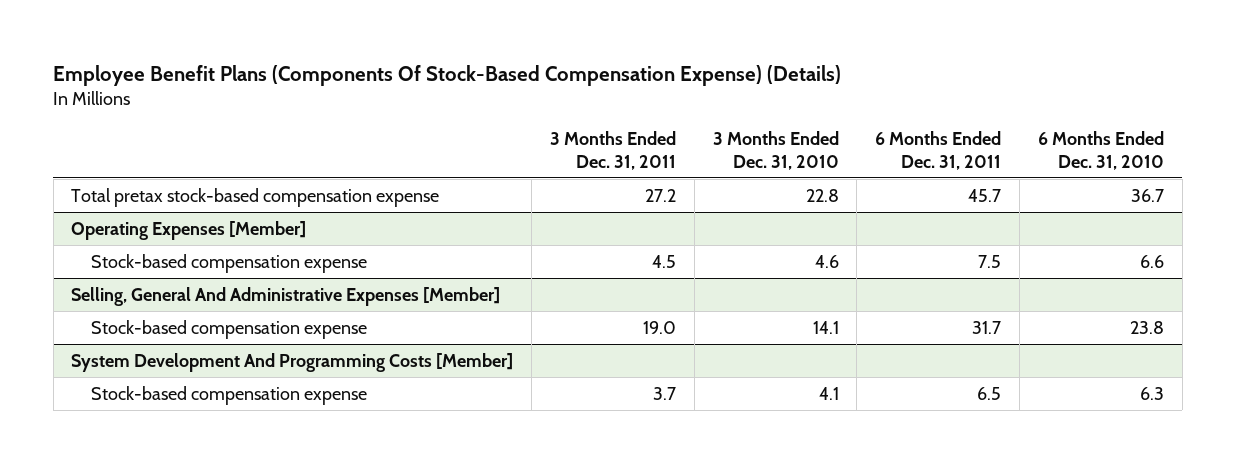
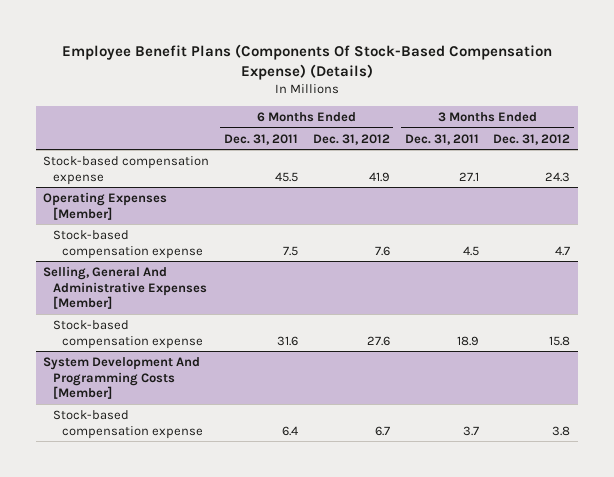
- | 3 Months Ended Dec. 31, 2011 | 3 Months Ended Dec. 31, 2010 | 6 Months Ended Dec. 31, 2011 | 6 Months Ended Dec. 31, 2010
+ | 6 Months Ended Dec. 31, 2011 | 6 Months Ended Dec. 31, 2012 | 3 Months Ended Dec. 31, 2011 | 3 Months Ended Dec. 31, 2012
- Total pretax stock-based compensation expense | 27.2 | 22.8 | 45.7 | 36.7
+ Stock-based compensation expense | 45.5 | 41.9 | 27.1 | 24.3
@ Selling, General And Administrative Expenses [Member]
- Stock-based compensation expense | 19.0 | 14.1 | 31.7 | 23.8
+ Stock-based compensation expense | 31.6 | 27.6 | 18.9 | 15.8
@ System Development And Programming Costs [Member]
- Stock-based compensation expense | 3.7 | 4.1 | 6.5 | 6.3
+ Stock-based compensation expense | 6.4 | 6.7 | 3.7 | 3.8

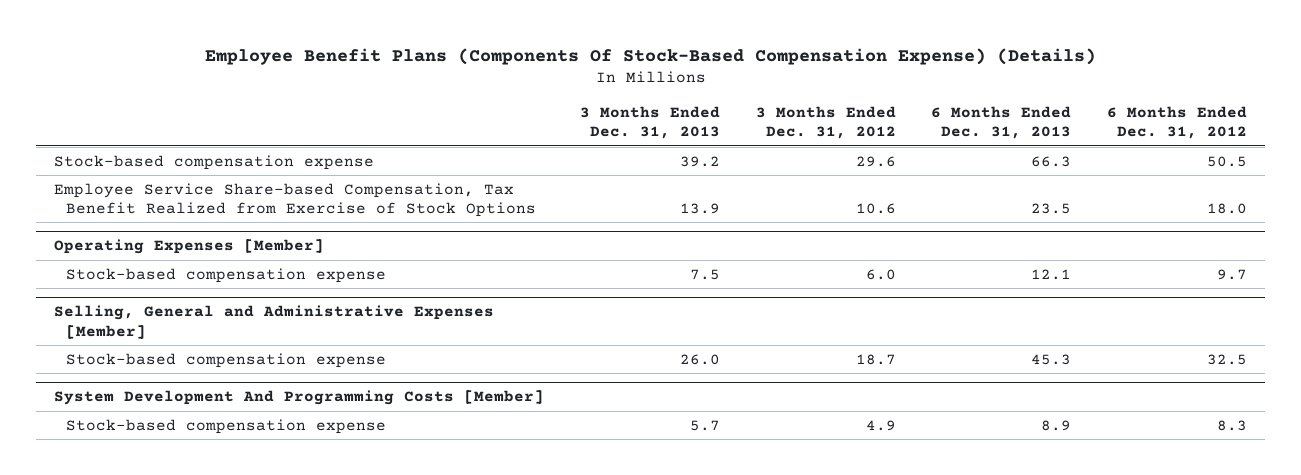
- | 6 Months Ended Dec. 31, 2011 | 6 Months Ended Dec. 31, 2012 | 3 Months Ended Dec. 31, 2011 | 3 Months Ended Dec. 31, 2012
+ | 3 Months Ended Dec. 31, 2013 | 3 Months Ended Dec. 31, 2012 | 6 Months Ended Dec. 31, 2013 | 6 Months Ended Dec. 31, 2012
- Stock-based compensation expense | 45.5 | 41.9 | 27.1 | 24.3
+ Stock-based compensation expense | 39.2 | 29.6 | 66.3 | 50.5
+ Employee Service Share-based Compensation, Tax Benefit Realized from Exercise of Stock Options | 13.9 | 10.6 | 23.5 | 18.0
@ Operating Expenses [Member]
- Stock-based compensation expense | 7.5 | 7.6 | 4.5 | 4.7
- Selling, General And Administrative Expenses [Member]
- Stock-based compensation expense | 31.6 | 27.6 | 18.9 | 15.8
@ Operating Expenses [Member]
+ Stock-based compensation expense | 7.5 | 6.0 | 12.1 | 9.7
+ Selling, General and Administrative Expenses [Member]
+ Stock-based compensation expense | 26.0 | 18.7 | 45.3 | 32.5
@ System Development And Programming Costs [Member]
- Stock-based compensation expense | 6.4 | 6.7 | 3.7 | 3.8
+ Stock-based compensation expense | 5.7 | 4.9 | 8.9 | 8.3

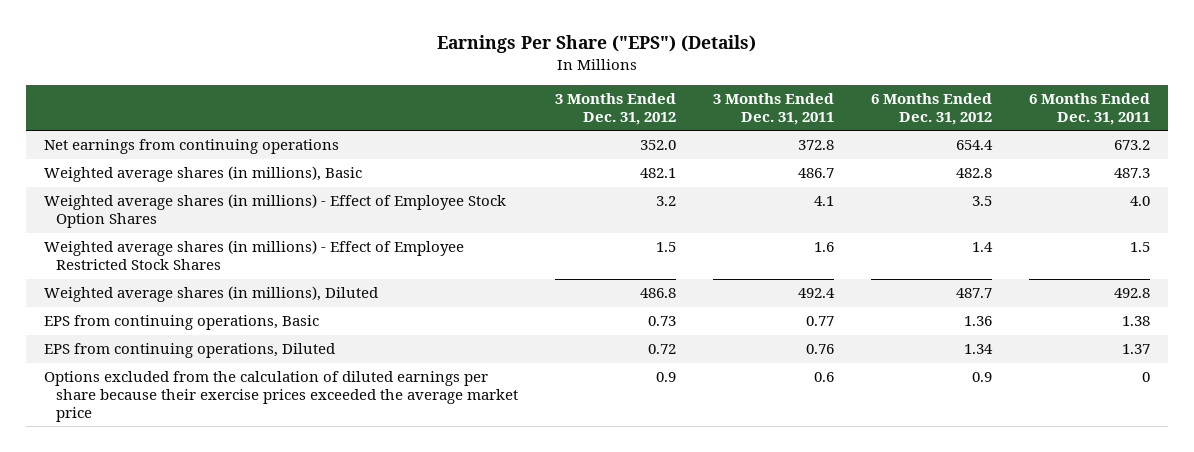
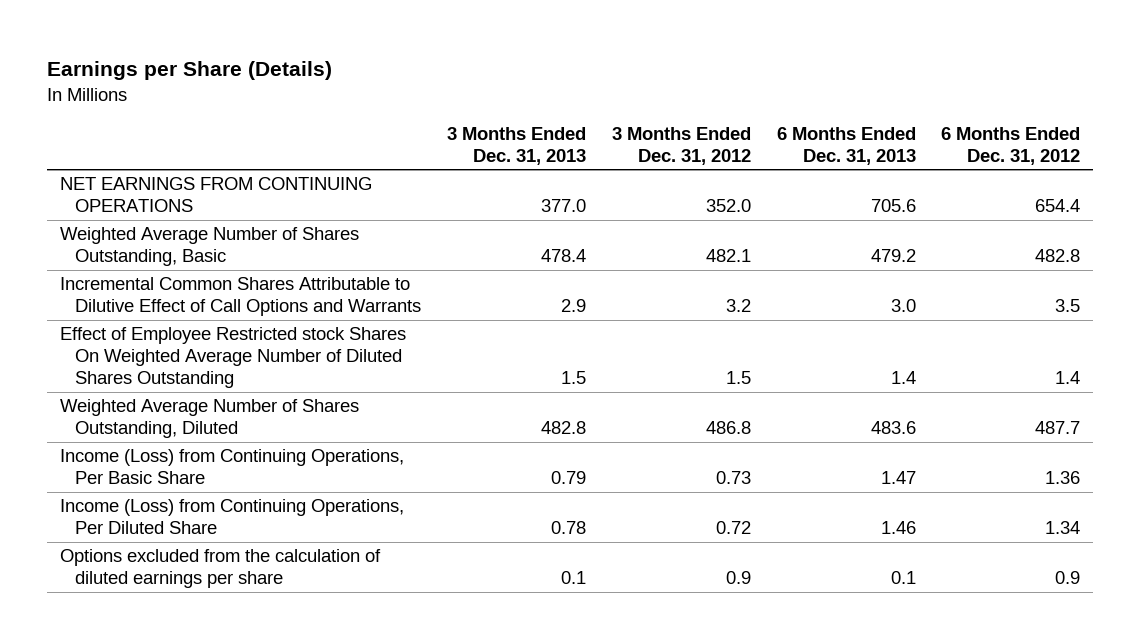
- Earnings Per Share ("EPS") (Details)
+ Earnings per Share (Details)
- | 3 Months Ended Dec. 31, 2012 | 3 Months Ended Dec. 31, 2011 | 6 Months Ended Dec. 31, 2012 | 6 Months Ended Dec. 31, 2011
+ | 3 Months Ended Dec. 31, 2013 | 3 Months Ended Dec. 31, 2012 | 6 Months Ended Dec. 31, 2013 | 6 Months Ended Dec. 31, 2012
- Net earnings from continuing operations | 352.0 | 372.8 | 654.4 | 673.2
- Weighted average shares (in millions), Basic | 482.1 | 486.7 | 482.8 | 487.3
- Weighted average shares (in millions) - Effect of Employee Stock Option Shares | 3.2 | 4.1 | 3.5 | 4.0
- Weighted average shares (in millions) - Effect of Employee Restricted Stock Shares | 1.5 | 1.6 | 1.4 | 1.5
- Weighted average shares (in millions), Diluted | 486.8 | 492.4 | 487.7 | 492.8
- EPS from continuing operations, Basic | 0.73 | 0.77 | 1.36 | 1.38
- EPS from continuing operations, Diluted | 0.72 | 0.76 | 1.34 | 1.37
- Options excluded from the calculation of diluted earnings per share because their exercise prices exceeded the average market price | 0.9 | 0.6 | 0.9 | 0
+ NET EARNINGS FROM CONTINUING OPERATIONS | 377.0 | 352.0 | 705.6 | 654.4
+ Weighted Average Number of Shares Outstanding, Basic | 478.4 | 482.1 | 479.2 | 482.8
+ Incremental Common Shares Attributable to Dilutive Effect of Call Options and Warrants | 2.9 | 3.2 | 3.0 | 3.5
+ Effect of Employee Restricted stock Shares On Weighted Average Number of Diluted Shares Outstanding | 1.5 | 1.5 | 1.4 | 1.4
+ Weighted Average Number of Shares Outstanding, Diluted | 482.8 | 486.8 | 483.6 | 487.7
+ Income (Loss) from Continuing Operations, Per Basic Share | 0.79 | 0.73 | 1.47 | 1.36
+ Income (Loss) from Continuing Operations, Per Diluted Share | 0.78 | 0.72 | 1.46 | 1.34
+ Options excluded from the calculation of diluted earnings per share | 0.1 | 0.9 | 0.1 | 0.9

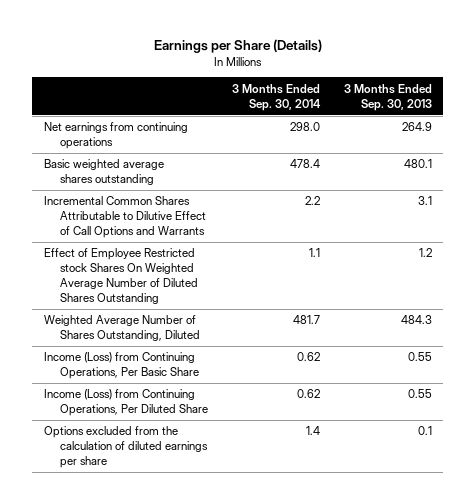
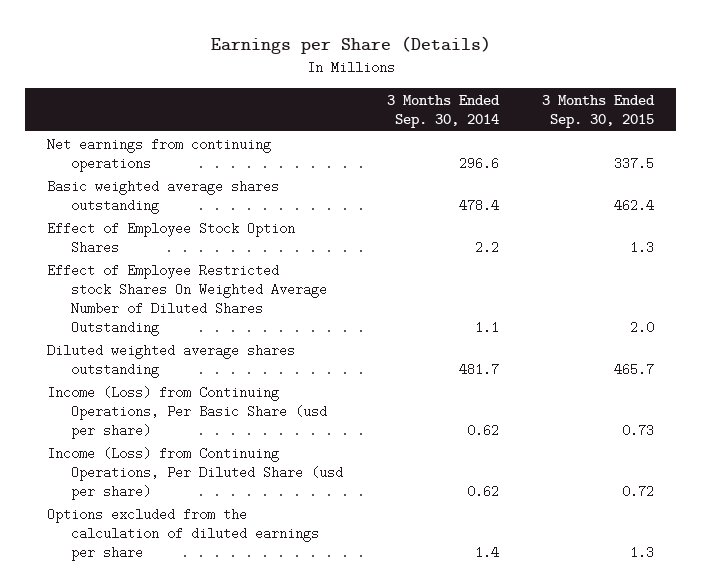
- | 3 Months Ended Sep. 30, 2014 | 3 Months Ended Sep. 30, 2013
+ | 3 Months Ended Sep. 30, 2014 | 3 Months Ended Sep. 30, 2015
- Net earnings from continuing operations | 298.0 | 264.9
+ Net earnings from continuing operations | 296.6 | 337.5
- Incremental Common Shares Attributable to Dilutive Effect of Call Options and Warrants | 2.2 | 3.1
+ Effect of Employee Stock Option Shares | 2.2 | 1.3
- Weighted Average Number of Shares Outstanding, Diluted | 481.7 | 484.3
- Income (Loss) from Continuing Operations, Per Basic Share | 0.62 | 0.55
- Income (Loss) from Continuing Operations, Per Diluted Share | 0.62 | 0.55
+ Diluted weighted average shares outstanding | 481.7 | 465.7
+ Income (Loss) from Continuing Operations, Per Basic Share (usd per share) | 0.62 | 0.73
+ Income (Loss) from Continuing Operations, Per Diluted Share (usd per share) | 0.62 | 0.72

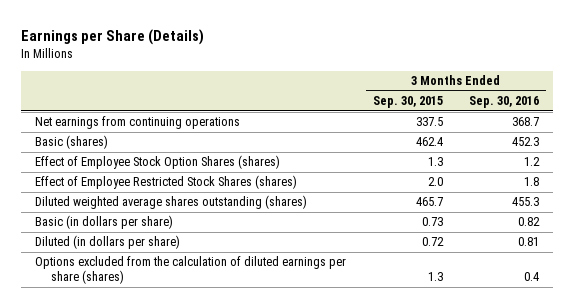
- | 3 Months Ended Sep. 30, 2014 | 3 Months Ended Sep. 30, 2015
+ | 3 Months Ended Sep. 30, 2015 | 3 Months Ended Sep. 30, 2016
- Basic weighted average shares outstanding | 478.4 | 462.4
- Effect of Employee Stock Option Shares | 2.2 | 1.3
- Effect of Employee Restricted stock Shares On Weighted Average Number of Diluted Shares Outstanding | 1.1 | 2.0
- Diluted weighted average shares outstanding | 481.7 | 465.7
- Income (Loss) from Continuing Operations, Per Basic Share (usd per share) | 0.62 | 0.73
- Income (Loss) from Continuing Operations, Per Diluted Share (usd per share) | 0.62 | 0.72
- Options excluded from the calculation of diluted earnings per share | 1.4 | 1.3
+ Basic (shares) | 462.4 | 452.3
+ Effect of Employee Stock Option Shares (shares) | 1.3 | 1.2
+ Effect of Employee Restricted Stock Shares (shares) | 2.0 | 1.8
+ Diluted weighted average shares outstanding (shares) | 465.7 | 455.3
+ Basic (in dollars per share) | 0.73 | 0.82
+ Diluted (in dollars per share) | 0.72 | 0.81
+ Options excluded from the calculation of diluted earnings per share (shares) | 1.3 | 0.4

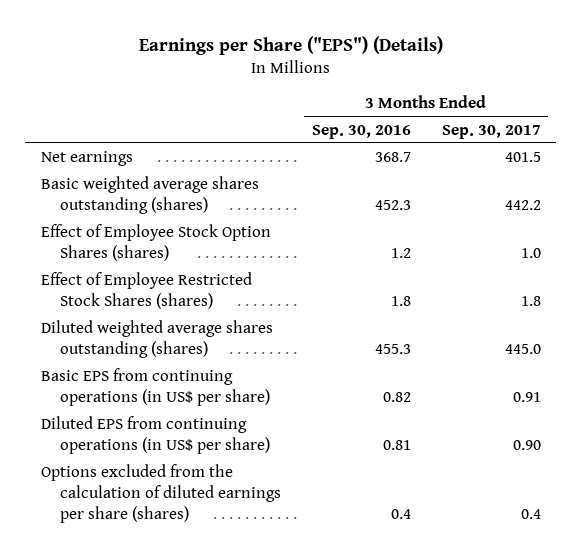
- Earnings per Share (Details)
+ Earnings per Share ("EPS") (Details)
- | 3 Months Ended Sep. 30, 2015 | 3 Months Ended Sep. 30, 2016
+ | 3 Months Ended Sep. 30, 2016 | 3 Months Ended Sep. 30, 2017
- Net earnings from continuing operations | 337.5 | 368.7
- Basic (shares) | 462.4 | 452.3
+ Net earnings | 368.7 | 401.5
+ Basic weighted average shares outstanding (shares) | 452.3 | 442.2
- Basic (in dollars per share) | 0.73 | 0.82
- Diluted (in dollars per share) | 0.72 | 0.81
+ Basic EPS from continuing operations (in US$ per share) | 0.82 | 0.91
+ Diluted EPS from continuing operations (in US$ per share) | 0.81 | 0.90

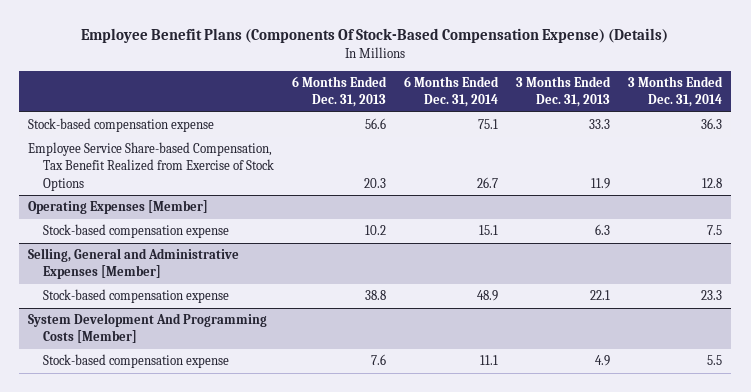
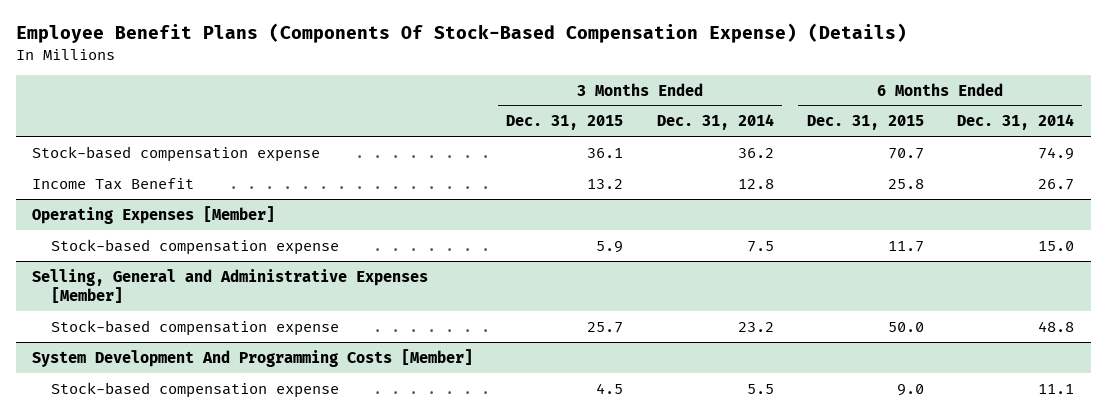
- | 6 Months Ended Dec. 31, 2013 | 6 Months Ended Dec. 31, 2014 | 3 Months Ended Dec. 31, 2013 | 3 Months Ended Dec. 31, 2014
+ | 3 Months Ended Dec. 31, 2015 | 3 Months Ended Dec. 31, 2014 | 6 Months Ended Dec. 31, 2015 | 6 Months Ended Dec. 31, 2014
- Stock-based compensation expense | 56.6 | 75.1 | 33.3 | 36.3
- Employee Service Share-based Compensation, Tax Benefit Realized from Exercise of Stock Options | 20.3 | 26.7 | 11.9 | 12.8
+ Stock-based compensation expense | 36.1 | 36.2 | 70.7 | 74.9
+ Income Tax Benefit | 13.2 | 12.8 | 25.8 | 26.7
@ Operating Expenses [Member]
- Stock-based compensation expense | 10.2 | 15.1 | 6.3 | 7.5
+ Stock-based compensation expense | 5.9 | 7.5 | 11.7 | 15.0
@ Selling, General and Administrative Expenses [Member]
- Stock-based compensation expense | 38.8 | 48.9 | 22.1 | 23.3
+ Stock-based compensation expense | 25.7 | 23.2 | 50.0 | 48.8

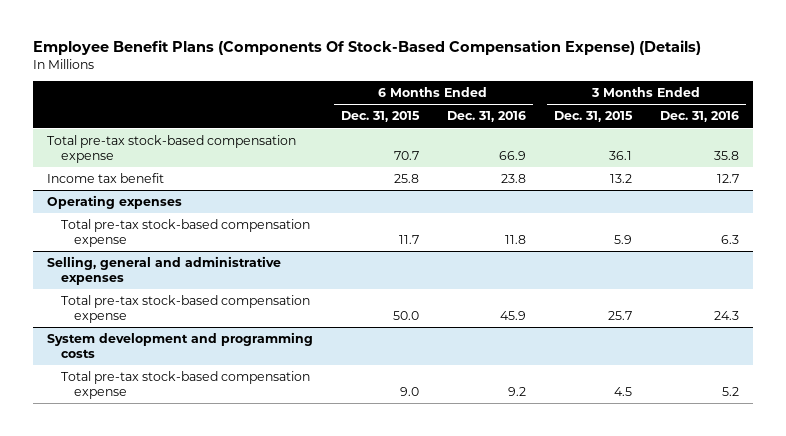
- | 3 Months Ended Dec. 31, 2015 | 3 Months Ended Dec. 31, 2014 | 6 Months Ended Dec. 31, 2015 | 6 Months Ended Dec. 31, 2014
+ | 6 Months Ended Dec. 31, 2015 | 6 Months Ended Dec. 31, 2016 | 3 Months Ended Dec. 31, 2015 | 3 Months Ended Dec. 31, 2016
- Stock-based compensation expense | 36.1 | 36.2 | 70.7 | 74.9
- Income Tax Benefit | 13.2 | 12.8 | 25.8 | 26.7
- Operating Expenses [Member]
- Stock-based compensation expense | 5.9 | 7.5 | 11.7 | 15.0
- Selling, General and Administrative Expenses [Member]
- Stock-based compensation expense | 25.7 | 23.2 | 50.0 | 48.8
- System Development And Programming Costs [Member]
- Stock-based compensation expense | 4.5 | 5.5 | 9.0 | 11.1
+ Total pre-tax stock-based compensation expense | 70.7 | 66.9 | 36.1 | 35.8
+ Income tax benefit | 25.8 | 23.8 | 13.2 | 12.7
+ Operating expenses
+ Total pre-tax stock-based compensation expense | 11.7 | 11.8 | 5.9 | 6.3
+ Selling, general and administrative expenses
+ Total pre-tax stock-based compensation expense | 50.0 | 45.9 | 25.7 | 24.3
+ System development and programming costs
+ Total pre-tax stock-based compensation expense | 9.0 | 9.2 | 4.5 | 5.2

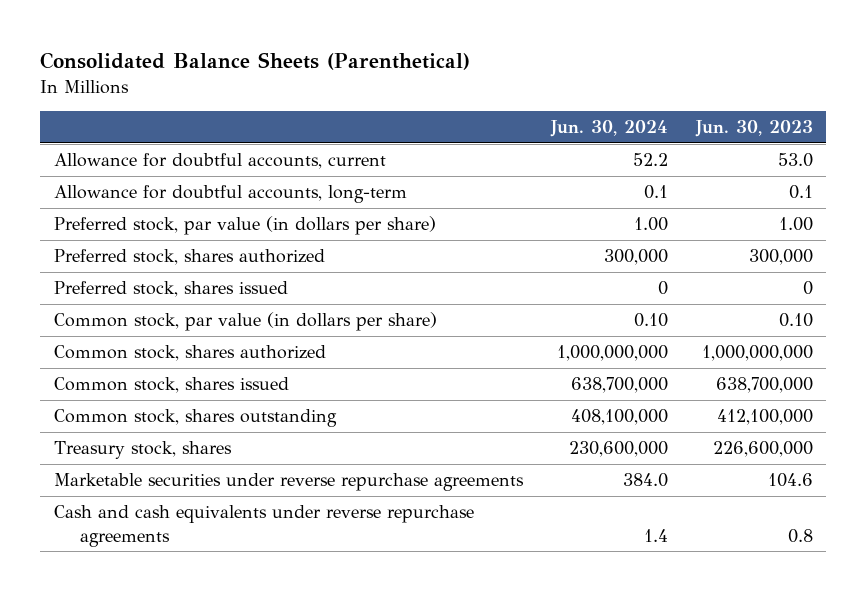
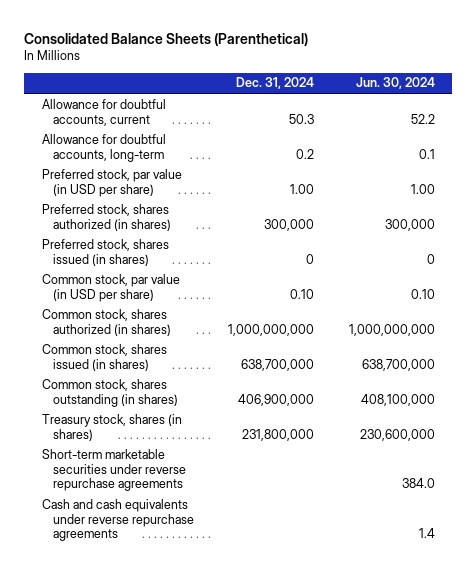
- | Jun. 30, 2024 | Jun. 30, 2023
+ | Dec. 31, 2024 | Jun. 30, 2024
- Preferred stock, par value (in dollars per share) | 1.00 | 1.00
- Preferred stock, shares authorized | 300,000 | 300,000
- Preferred stock, shares issued | 0 | 0
- Common stock, par value (in dollars per share) | 0.10 | 0.10
- Common stock, shares authorized | 1,000,000,000 | 1,000,000,000
- Common stock, shares issued | 638,700,000 | 638,700,000
- Common stock, shares outstanding | 408,100,000 | 412,100,000
- Treasury stock, shares | 230,600,000 | 226,600,000
- Marketable securities under reverse repurchase agreements | 384.0 | 104.6
+ Preferred stock, par value (in USD per share) | 1.00 | 1.00
+ Preferred stock, shares authorized (in shares) | 300,000 | 300,000
+ Preferred stock, shares issued (in shares) | 0 | 0
+ Common stock, par value (in USD per share) | 0.10 | 0.10
+ Common stock, shares authorized (in shares) | 1,000,000,000 | 1,000,000,000
+ Common stock, shares issued (in shares) | 638,700,000 | 638,700,000
+ Common stock, shares outstanding (in shares) | 406,900,000 | 408,100,000
+ Treasury stock, shares (in shares) | 231,800,000 | 230,600,000
+ Short-term marketable securities under reverse repurchase agreements | | 384.0

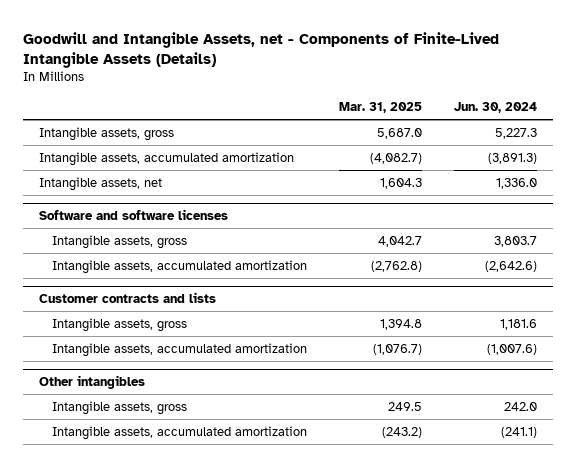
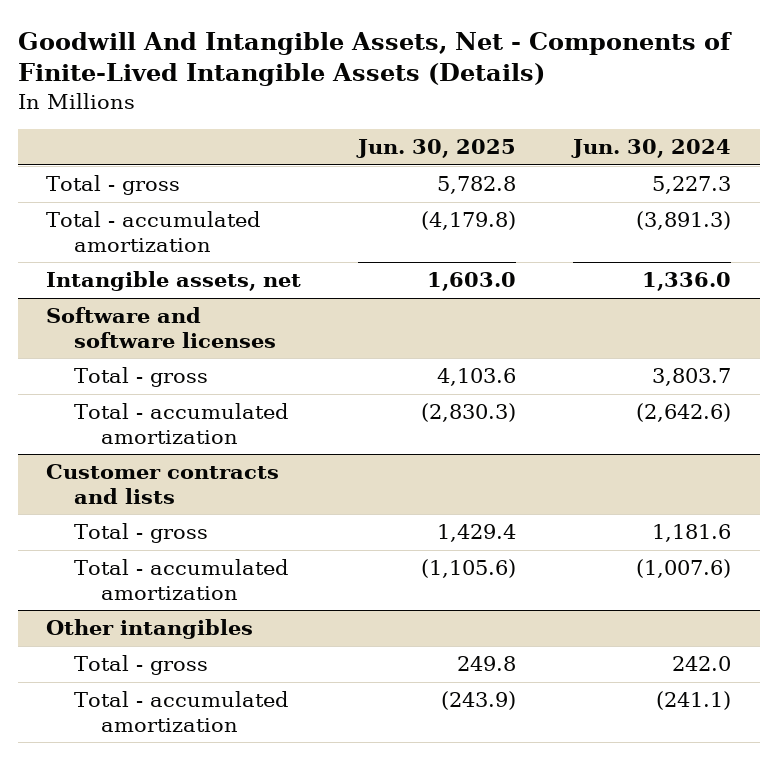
- Goodwill and Intangible Assets, net - Components of Finite-Lived Intangible Assets (Details)
+ Goodwill And Intangible Assets, Net - Components of Finite-Lived Intangible Assets (Details)
- | Mar. 31, 2025 | Jun. 30, 2024
+ | Jun. 30, 2025 | Jun. 30, 2024
- Intangible assets, gross | 5,687.0 | 5,227.3
- Intangible assets, accumulated amortization | (4,082.7) | (3,891.3)
+ Total - gross | 5,782.8 | 5,227.3
+ Total - accumulated amortization | (4,179.8) | (3,891.3)
@ Software and software licenses
- Intangible assets, gross | 4,042.7 | 3,803.7
- Intangible assets, accumulated amortization | (2,762.8) | (2,642.6)
+ Total - gross | 4,103.6 | 3,803.7
+ Total - accumulated amortization | (2,830.3) | (2,642.6)
@ Customer contracts and lists
- Intangible assets, gross | 1,394.8 | 1,181.6
- Intangible assets, accumulated amortization | (1,076.7) | (1,007.6)
+ Total - gross | 1,429.4 | 1,181.6
+ Total - accumulated amortization | (1,105.6) | (1,007.6)
@ Other intangibles
- Intangible assets, gross | 249.5 | 242.0
- Intangible assets, accumulated amortization | (243.2) | (241.1)
+ Total - gross | 249.8 | 242.0
+ Total - accumulated amortization | (243.9) | (241.1)

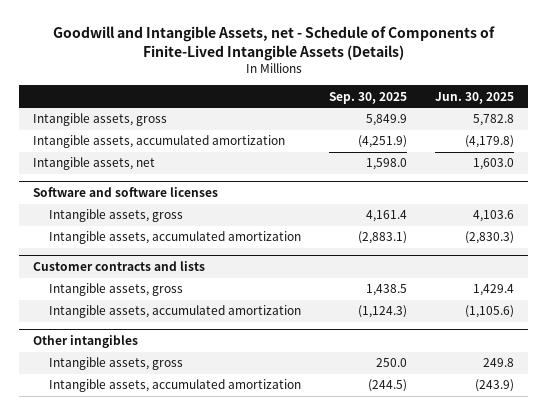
- Goodwill And Intangible Assets, Net - Components of Finite-Lived Intangible Assets (Details)
+ Goodwill and Intangible Assets, net - Schedule of Components of Finite-Lived Intangible Assets (Details)
- | Jun. 30, 2025 | Jun. 30, 2024
+ | Sep. 30, 2025 | Jun. 30, 2025
- Total - gross | 5,782.8 | 5,227.3
- Total - accumulated amortization | (4,179.8) | (3,891.3)
+ Intangible assets, gross | 5,849.9 | 5,782.8
+ Intangible assets, accumulated amortization | (4,251.9) | (4,179.8)
@ Software and software licenses
- Total - gross | 4,103.6 | 3,803.7
- Total - accumulated amortization | (2,830.3) | (2,642.6)
+ Intangible assets, gross | 4,161.4 | 4,103.6
+ Intangible assets, accumulated amortization | (2,883.1) | (2,830.3)
@ Customer contracts and lists
- Total - gross | 1,429.4 | 1,181.6
- Total - accumulated amortization | (1,105.6) | (1,007.6)
+ Intangible assets, gross | 1,438.5 | 1,429.4
+ Intangible assets, accumulated amortization | (1,124.3) | (1,105.6)
@ Other intangibles
- Total - gross | 249.8 | 242.0
- Total - accumulated amortization | (243.9) | (241.1)
+ Intangible assets, gross | 250.0 | 249.8
+ Intangible assets, accumulated amortization | (244.5) | (243.9)

